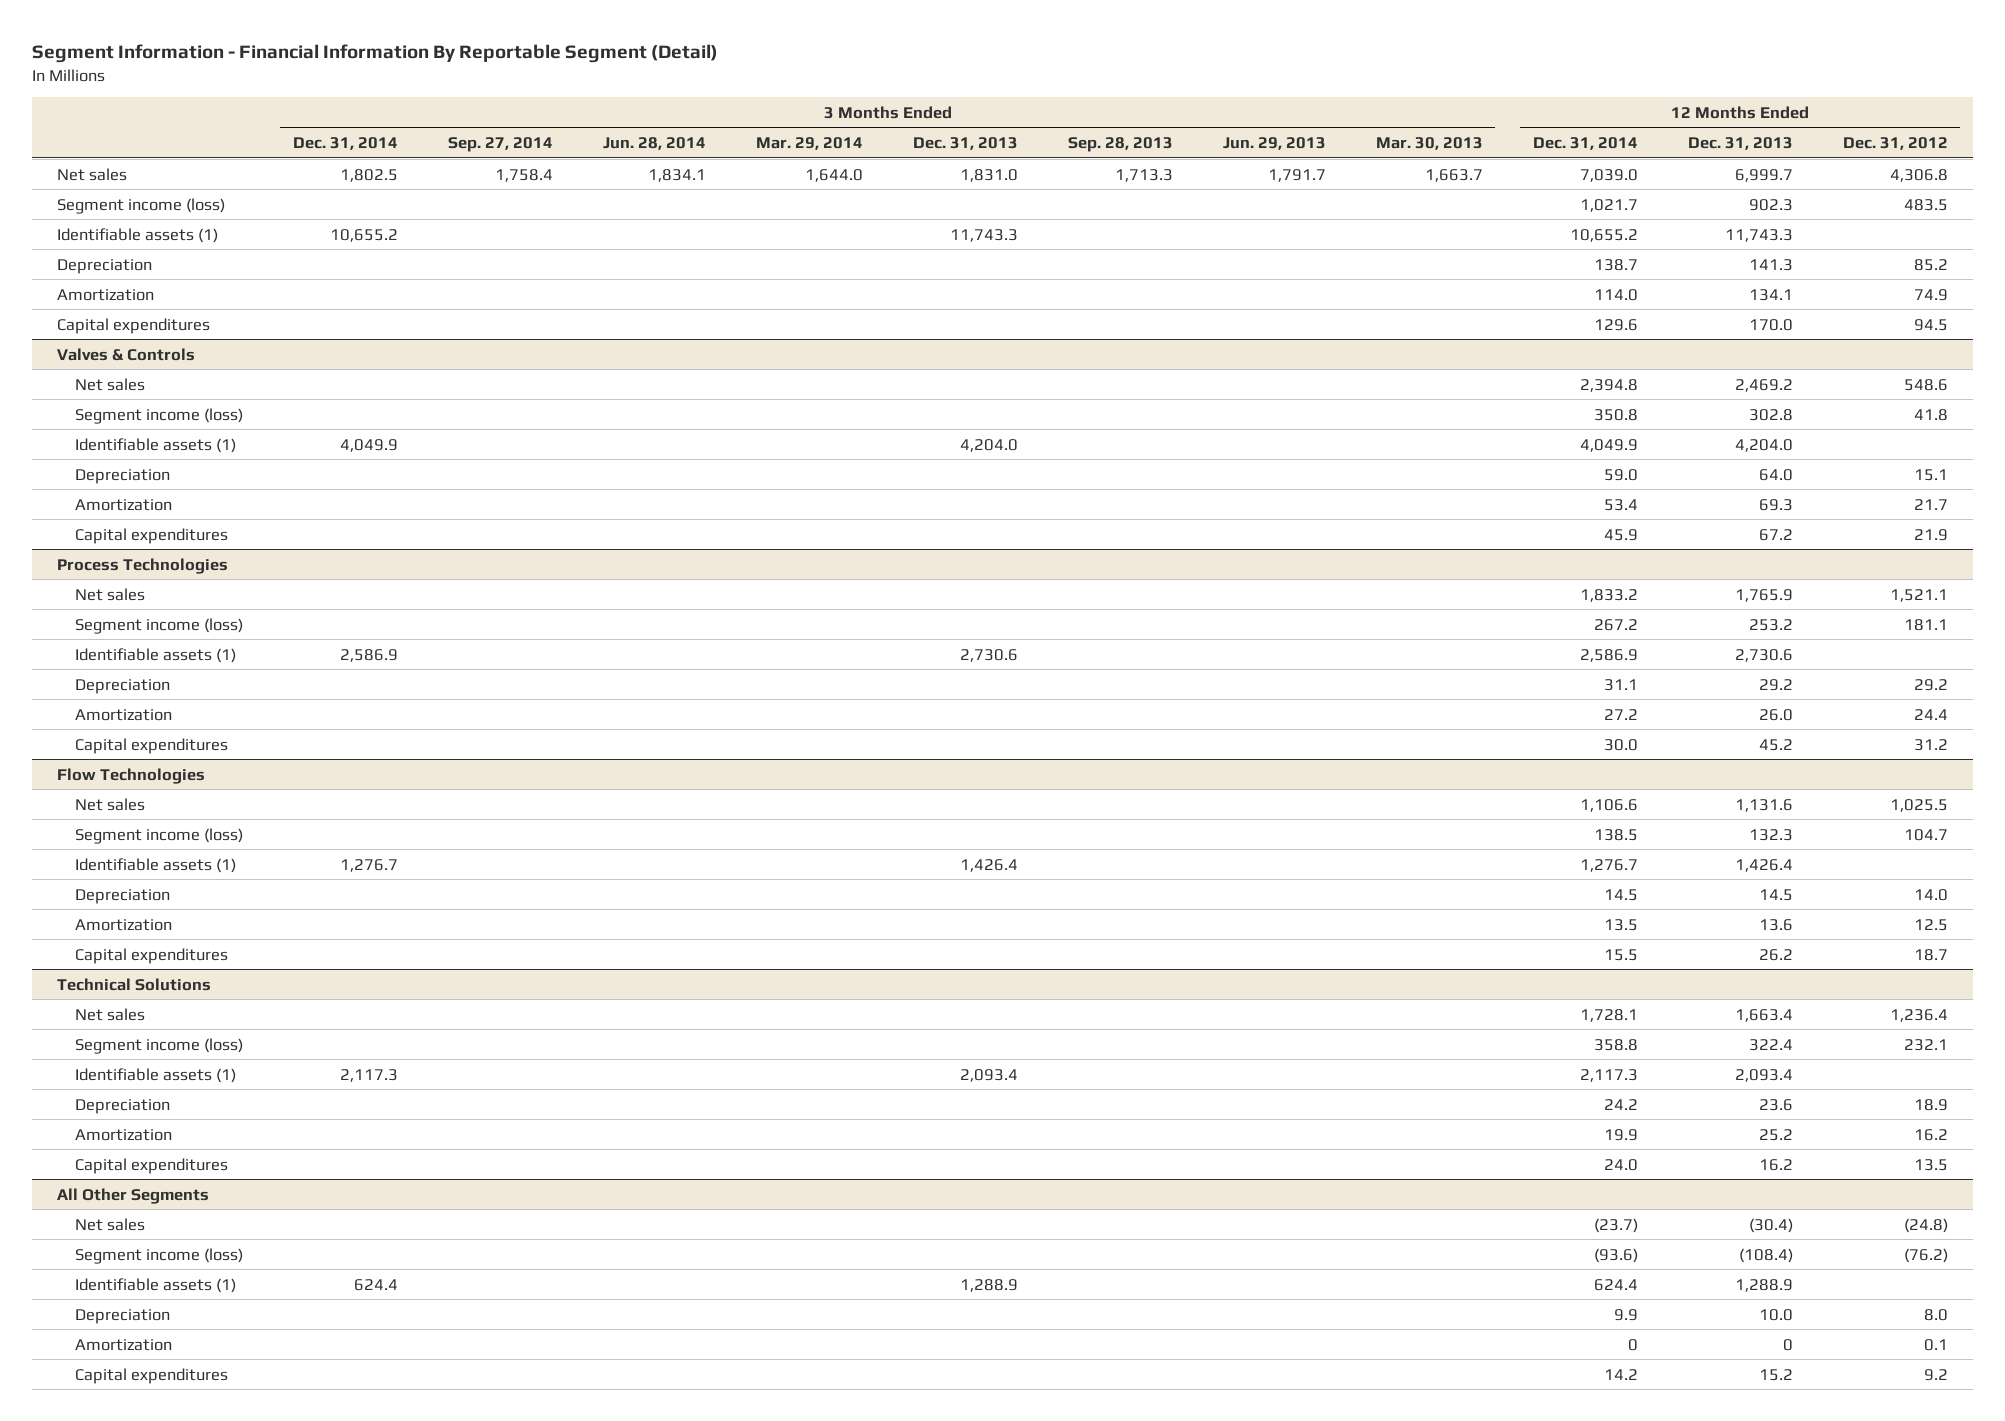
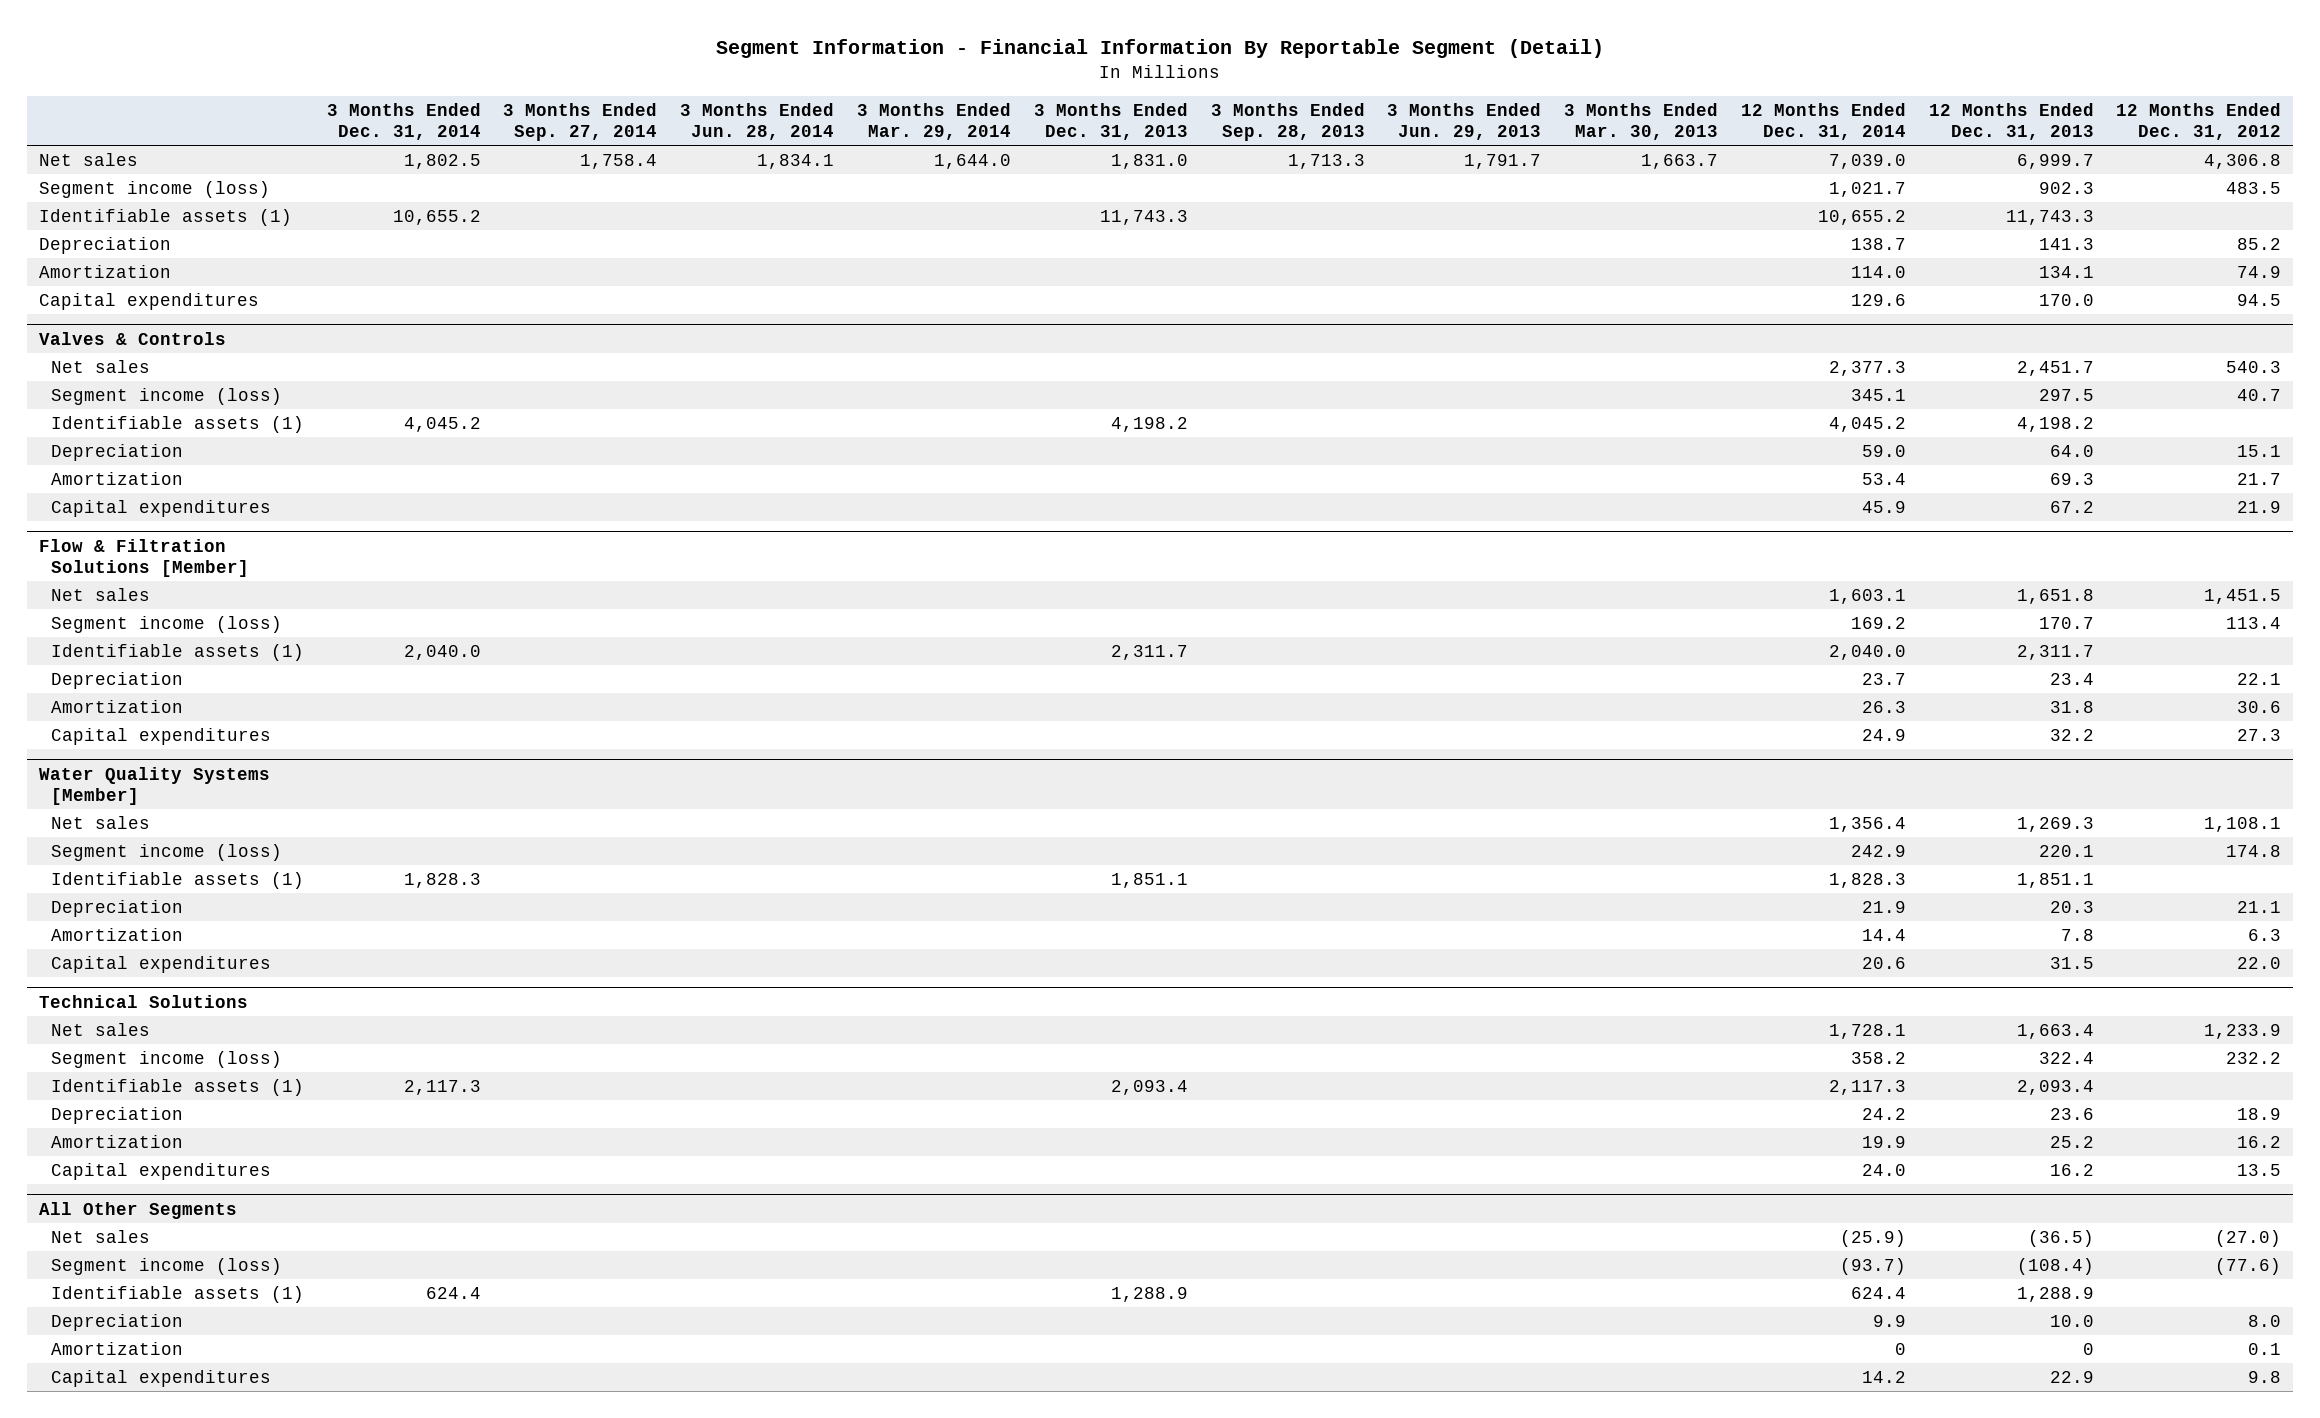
@ Valves & Controls
- Net sales | | | | | | | | | 2,394.8 | 2,469.2 | 548.6
- Segment income (loss) | | | | | | | | | 350.8 | 302.8 | 41.8
- Identifiable assets (1) | 4,049.9 | | | | 4,204.0 | | | | 4,049.9 | 4,204.0 |
+ Net sales | | | | | | | | | 2,377.3 | 2,451.7 | 540.3
+ Segment income (loss) | | | | | | | | | 345.1 | 297.5 | 40.7
+ Identifiable assets (1) | 4,045.2 | | | | 4,198.2 | | | | 4,045.2 | 4,198.2 |
- Process Technologies
- Net sales | | | | | | | | | 1,833.2 | 1,765.9 | 1,521.1
- Segment income (loss) | | | | | | | | | 267.2 | 253.2 | 181.1
- Identifiable assets (1) | 2,586.9 | | | | 2,730.6 | | | | 2,586.9 | 2,730.6 |
- Depreciation | | | | | | | | | 31.1 | 29.2 | 29.2
- Amortization | | | | | | | | | 27.2 | 26.0 | 24.4
- Capital expenditures | | | | | | | | | 30.0 | 45.2 | 31.2
- Flow Technologies
- Net sales | | | | | | | | | 1,106.6 | 1,131.6 | 1,025.5
- Segment income (loss) | | | | | | | | | 138.5 | 132.3 | 104.7
- Identifiable assets (1) | 1,276.7 | | | | 1,426.4 | | | | 1,276.7 | 1,426.4 |
- Depreciation | | | | | | | | | 14.5 | 14.5 | 14.0
- Amortization | | | | | | | | | 13.5 | 13.6 | 12.5
- Capital expenditures | | | | | | | | | 15.5 | 26.2 | 18.7
+ Flow & Filtration Solutions [Member]
+ Net sales | | | | | | | | | 1,603.1 | 1,651.8 | 1,451.5
+ Segment income (loss) | | | | | | | | | 169.2 | 170.7 | 113.4
+ Identifiable assets (1) | 2,040.0 | | | | 2,311.7 | | | | 2,040.0 | 2,311.7 |
+ Depreciation | | | | | | | | | 23.7 | 23.4 | 22.1
+ Amortization | | | | | | | | | 26.3 | 31.8 | 30.6
+ Capital expenditures | | | | | | | | | 24.9 | 32.2 | 27.3
+ Water Quality Systems [Member]
+ Net sales | | | | | | | | | 1,356.4 | 1,269.3 | 1,108.1
+ Segment income (loss) | | | | | | | | | 242.9 | 220.1 | 174.8
+ Identifiable assets (1) | 1,828.3 | | | | 1,851.1 | | | | 1,828.3 | 1,851.1 |
+ Depreciation | | | | | | | | | 21.9 | 20.3 | 21.1
+ Amortization | | | | | | | | | 14.4 | 7.8 | 6.3
+ Capital expenditures | | | | | | | | | 20.6 | 31.5 | 22.0
@ Technical Solutions
- Net sales | | | | | | | | | 1,728.1 | 1,663.4 | 1,236.4
- Segment income (loss) | | | | | | | | | 358.8 | 322.4 | 232.1
+ Net sales | | | | | | | | | 1,728.1 | 1,663.4 | 1,233.9
+ Segment income (loss) | | | | | | | | | 358.2 | 322.4 | 232.2
@ All Other Segments
- Net sales | | | | | | | | | (23.7) | (30.4) | (24.8)
- Segment income (loss) | | | | | | | | | (93.6) | (108.4) | (76.2)
+ Net sales | | | | | | | | | (25.9) | (36.5) | (27.0)
+ Segment income (loss) | | | | | | | | | (93.7) | (108.4) | (77.6)
- Capital expenditures | | | | | | | | | 14.2 | 15.2 | 9.2
+ Capital expenditures | | | | | | | | | 14.2 | 22.9 | 9.8

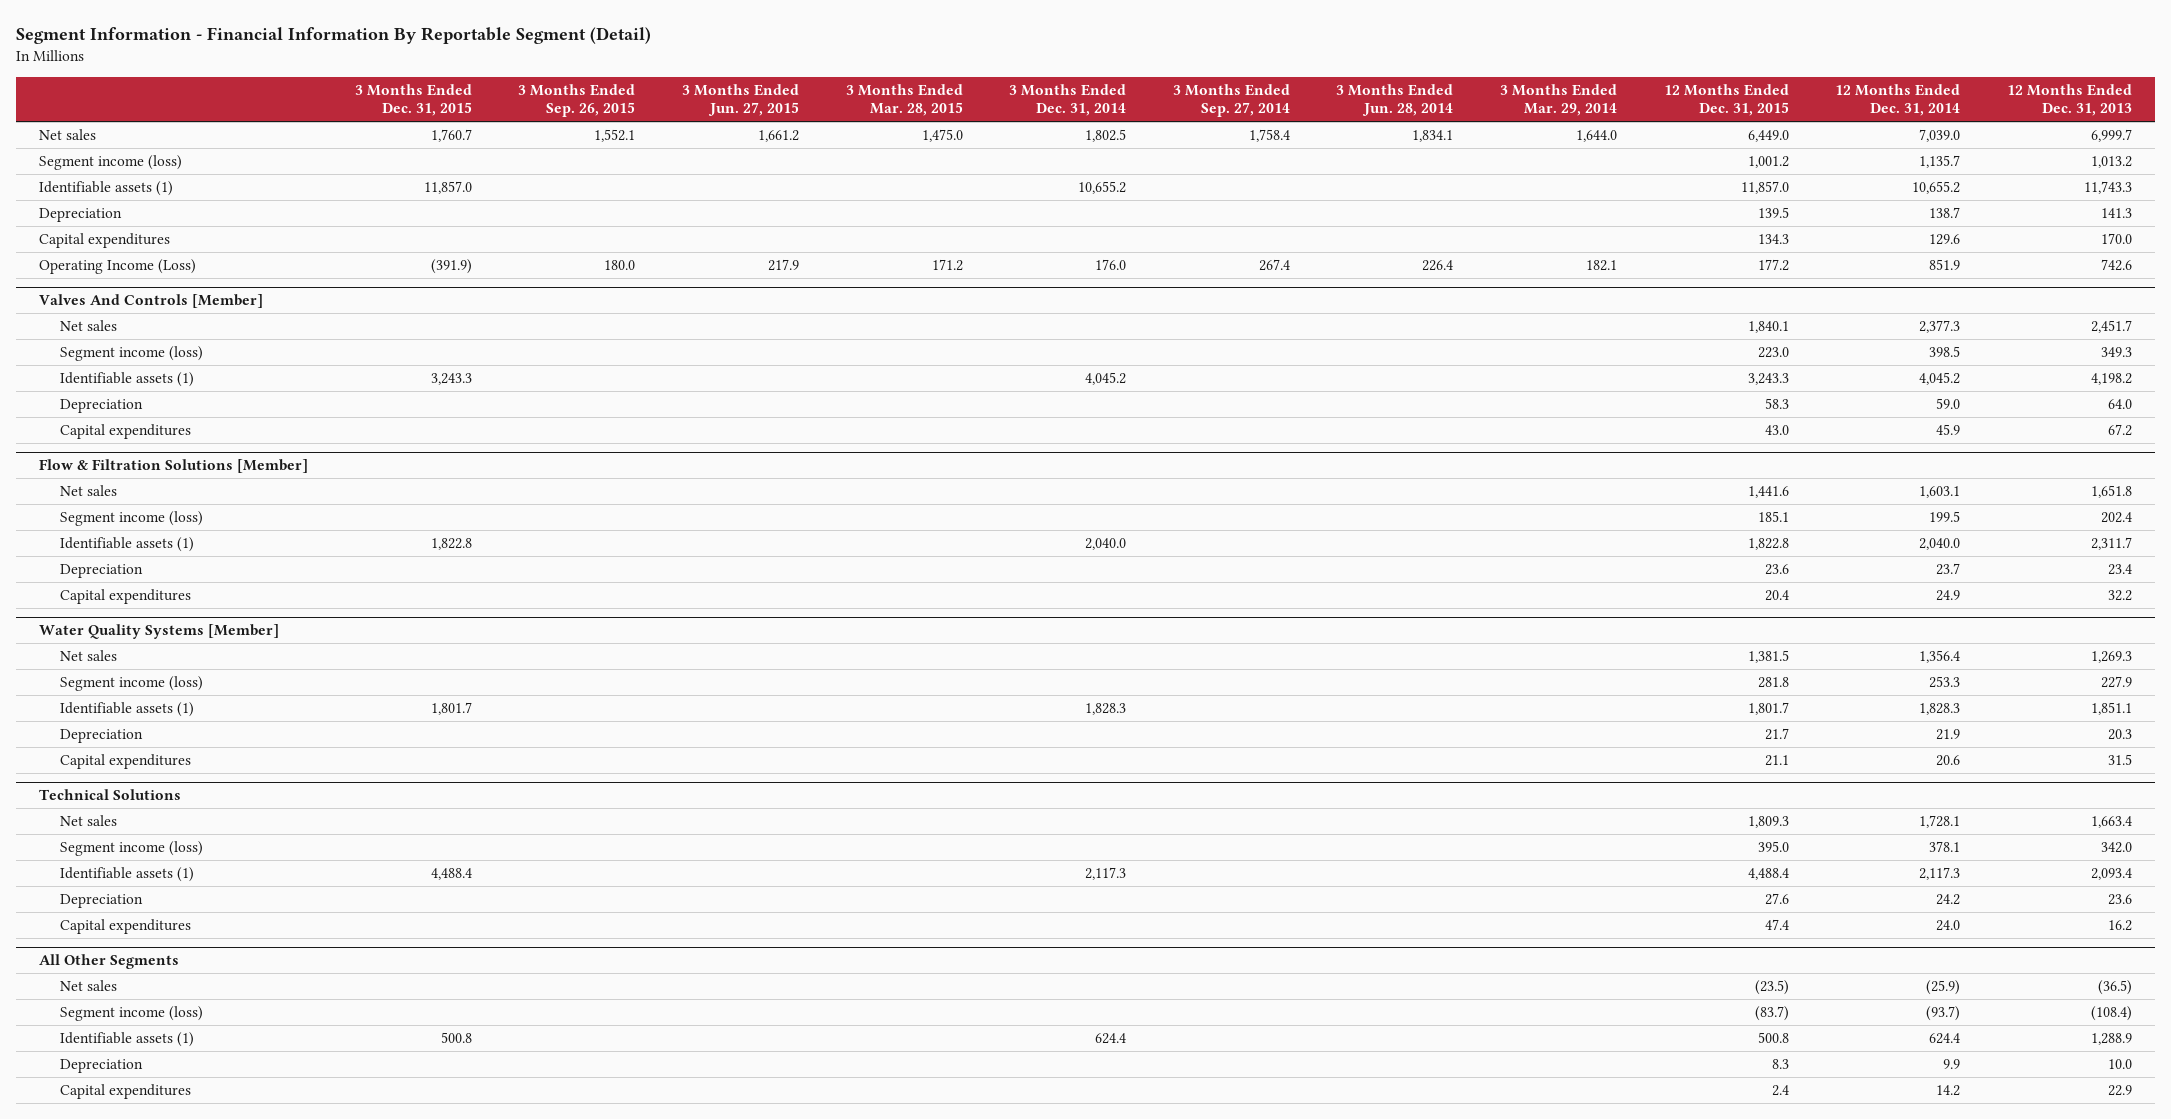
- | 3 Months Ended Dec. 31, 2014 | 3 Months Ended Sep. 27, 2014 | 3 Months Ended Jun. 28, 2014 | 3 Months Ended Mar. 29, 2014 | 3 Months Ended Dec. 31, 2013 | 3 Months Ended Sep. 28, 2013 | 3 Months Ended Jun. 29, 2013 | 3 Months Ended Mar. 30, 2013 | 12 Months Ended Dec. 31, 2014 | 12 Months Ended Dec. 31, 2013 | 12 Months Ended Dec. 31, 2012
+ | 3 Months Ended Dec. 31, 2015 | 3 Months Ended Sep. 26, 2015 | 3 Months Ended Jun. 27, 2015 | 3 Months Ended Mar. 28, 2015 | 3 Months Ended Dec. 31, 2014 | 3 Months Ended Sep. 27, 2014 | 3 Months Ended Jun. 28, 2014 | 3 Months Ended Mar. 29, 2014 | 12 Months Ended Dec. 31, 2015 | 12 Months Ended Dec. 31, 2014 | 12 Months Ended Dec. 31, 2013
- Segment income (loss) | | | | | | | | | 1,021.7 | 902.3 | 483.5
+ Segment income (loss) | | | | | | | | | 1,001.2 | 1,135.7 | 1,013.2
- Amortization | | | | | | | | | 114.0 | 134.1 | 74.9
- Valves & Controls
+ Operating Income (Loss) | (391.9) | 180.0 | 217.9 | 171.2 | 176.0 | 267.4 | 226.4 | 182.1 | 177.2 | 851.9 | 742.6
+ Valves And Controls [Member]
- Segment income (loss) | | | | | | | | | 345.1 | 297.5 | 40.7
+ Segment income (loss) | | | | | | | | | 223.0 | 398.5 | 349.3
- Amortization | | | | | | | | | 53.4 | 69.3 | 21.7
@ Flow & Filtration Solutions [Member]
- Segment income (loss) | | | | | | | | | 169.2 | 170.7 | 113.4
+ Segment income (loss) | | | | | | | | | 185.1 | 199.5 | 202.4
- Amortization | | | | | | | | | 26.3 | 31.8 | 30.6
@ Water Quality Systems [Member]
- Segment income (loss) | | | | | | | | | 242.9 | 220.1 | 174.8
+ Segment income (loss) | | | | | | | | | 281.8 | 253.3 | 227.9
- Amortization | | | | | | | | | 14.4 | 7.8 | 6.3
@ Technical Solutions
- Segment income (loss) | | | | | | | | | 358.2 | 322.4 | 232.2
+ Segment income (loss) | | | | | | | | | 395.0 | 378.1 | 342.0
- Amortization | | | | | | | | | 19.9 | 25.2 | 16.2
@ All Other Segments
- Amortization | | | | | | | | | 0 | 0 | 0.1

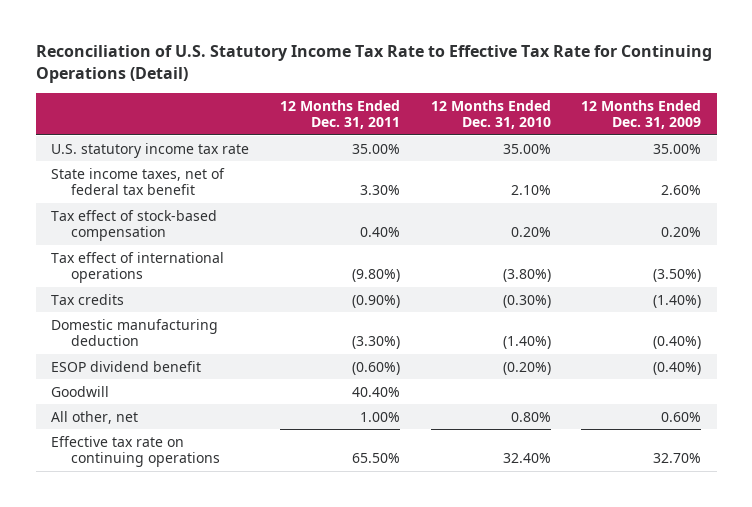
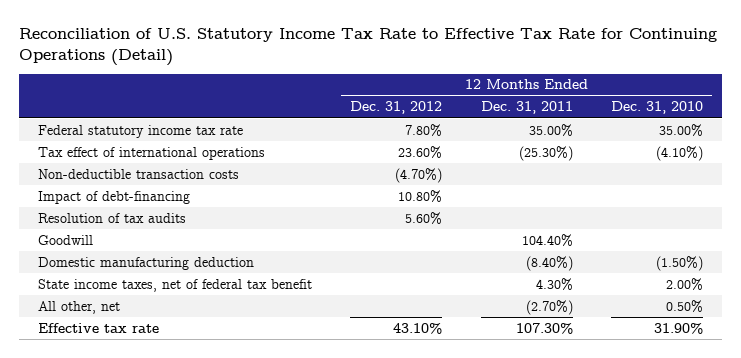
- | 12 Months Ended Dec. 31, 2011 | 12 Months Ended Dec. 31, 2010 | 12 Months Ended Dec. 31, 2009
+ | 12 Months Ended Dec. 31, 2012 | 12 Months Ended Dec. 31, 2011 | 12 Months Ended Dec. 31, 2010
- U.S. statutory income tax rate | 35.00% | 35.00% | 35.00%
- State income taxes, net of federal tax benefit | 3.30% | 2.10% | 2.60%
- Tax effect of stock-based compensation | 0.40% | 0.20% | 0.20%
- Tax effect of international operations | (9.80%) | (3.80%) | (3.50%)
- Tax credits | (0.90%) | (0.30%) | (1.40%)
- Domestic manufacturing deduction | (3.30%) | (1.40%) | (0.40%)
- ESOP dividend benefit | (0.60%) | (0.20%) | (0.40%)
- Goodwill | 40.40% | |
- All other, net | 1.00% | 0.80% | 0.60%
- Effective tax rate on continuing operations | 65.50% | 32.40% | 32.70%
+ Federal statutory income tax rate | 7.80% | 35.00% | 35.00%
+ Tax effect of international operations | 23.60% | (25.30%) | (4.10%)
+ Non-deductible transaction costs | (4.70%) | |
+ Impact of debt-financing | 10.80% | |
+ Resolution of tax audits | 5.60% | |
+ Goodwill | | 104.40% |
+ Domestic manufacturing deduction | | (8.40%) | (1.50%)
+ State income taxes, net of federal tax benefit | | 4.30% | 2.00%
+ All other, net | | (2.70%) | 0.50%
+ Effective tax rate | 43.10% | 107.30% | 31.90%

